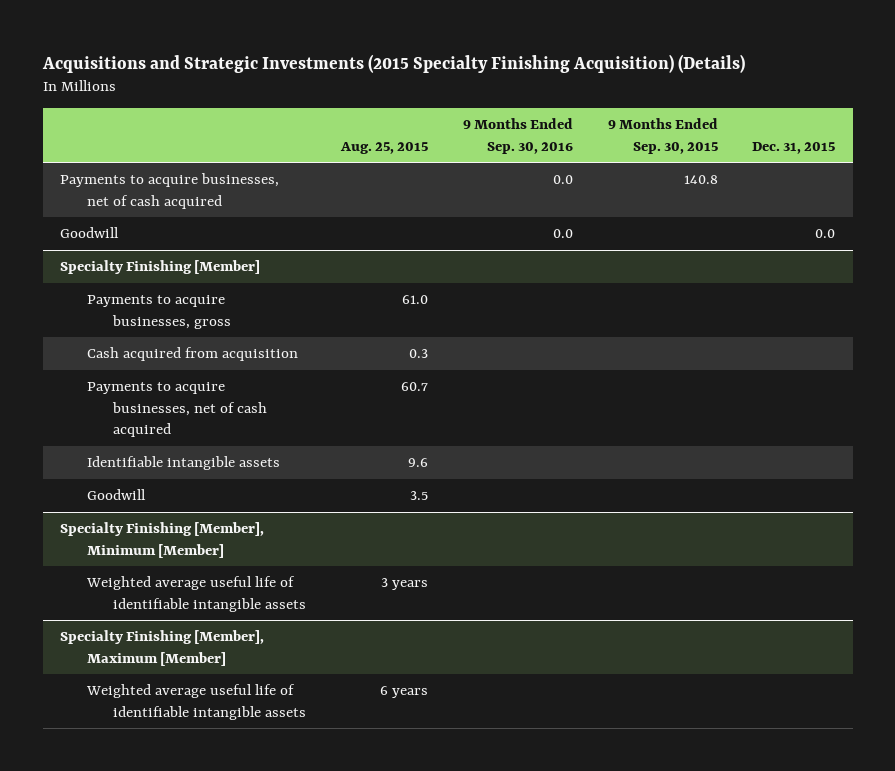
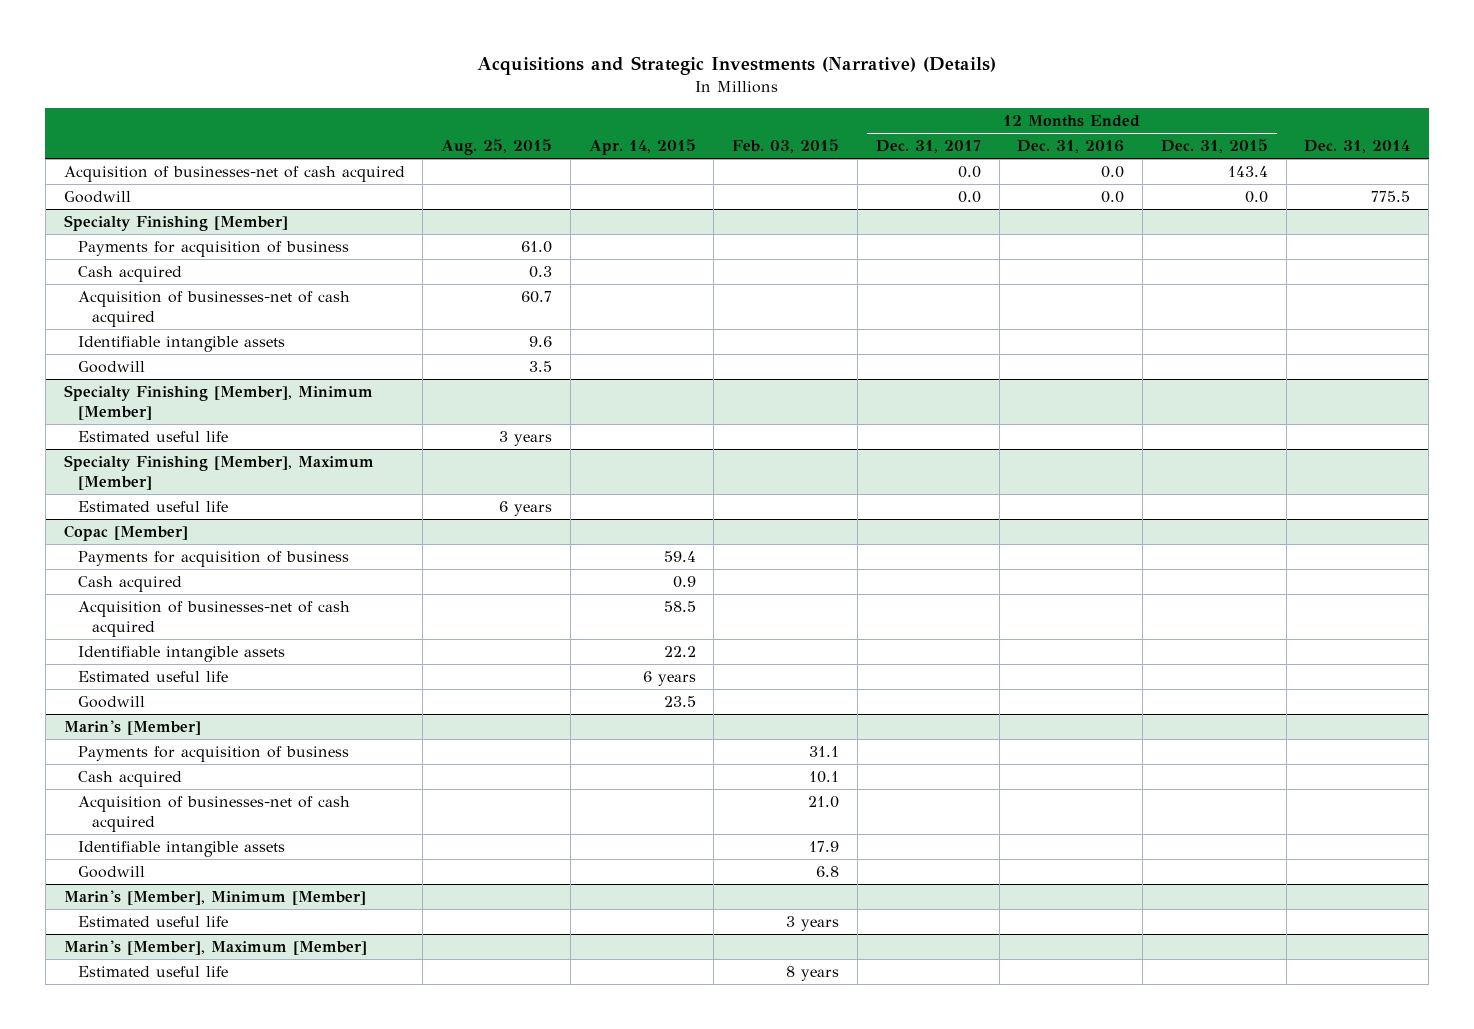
- Acquisitions and Strategic Investments (2015 Specialty Finishing Acquisition) (Details)
+ Acquisitions and Strategic Investments (Narrative) (Details)
- | Aug. 25, 2015 | 9 Months Ended Sep. 30, 2016 | 9 Months Ended Sep. 30, 2015 | Dec. 31, 2015
+ | Aug. 25, 2015 | Apr. 14, 2015 | Feb. 03, 2015 | 12 Months Ended Dec. 31, 2017 | 12 Months Ended Dec. 31, 2016 | 12 Months Ended Dec. 31, 2015 | Dec. 31, 2014
- Payments to acquire businesses, net of cash acquired | | 0.0 | 140.8 |
+ Acquisition of businesses-net of cash acquired | | | | 0.0 | 0.0 | 143.4 |
@ Specialty Finishing [Member]
- Payments to acquire businesses, gross | 61.0 | | |
- Cash acquired from acquisition | 0.3 | | |
- Payments to acquire businesses, net of cash acquired | 60.7 | | |
+ Payments for acquisition of business | 61.0 | | | | | |
+ Cash acquired | 0.3 | | | | | |
+ Acquisition of businesses-net of cash acquired | 60.7 | | | | | |
@ Specialty Finishing [Member], Minimum [Member]
- Weighted average useful life of identifiable intangible assets | 3 years | | |
+ Estimated useful life | 3 years | | | | | |
@ Specialty Finishing [Member], Maximum [Member]
- Weighted average useful life of identifiable intangible assets | 6 years | | |
+ Estimated useful life | 6 years | | | | | |
+ Copac [Member]
+ Payments for acquisition of business | | 59.4 | | | | |
+ Cash acquired | | 0.9 | | | | |
+ Acquisition of businesses-net of cash acquired | | 58.5 | | | | |
+ Identifiable intangible assets | | 22.2 | | | | |
+ Estimated useful life | | 6 years | | | | |
+ Goodwill | | 23.5 | | | | |
+ Marin's [Member]
+ Payments for acquisition of business | | | 31.1 | | | |
+ Cash acquired | | | 10.1 | | | |
+ Acquisition of businesses-net of cash acquired | | | 21.0 | | | |
+ Identifiable intangible assets | | | 17.9 | | | |
+ Goodwill | | | 6.8 | | | |
+ Marin's [Member], Minimum [Member]
+ Estimated useful life | | | 3 years | | | |
+ Marin's [Member], Maximum [Member]
+ Estimated useful life | | | 8 years | | | |

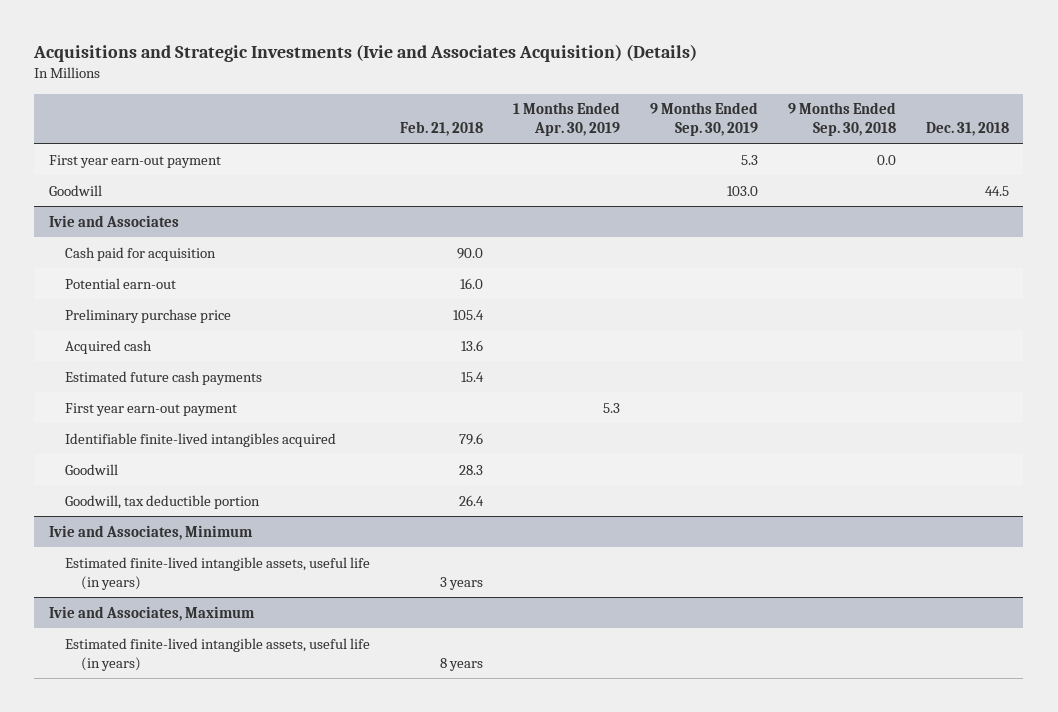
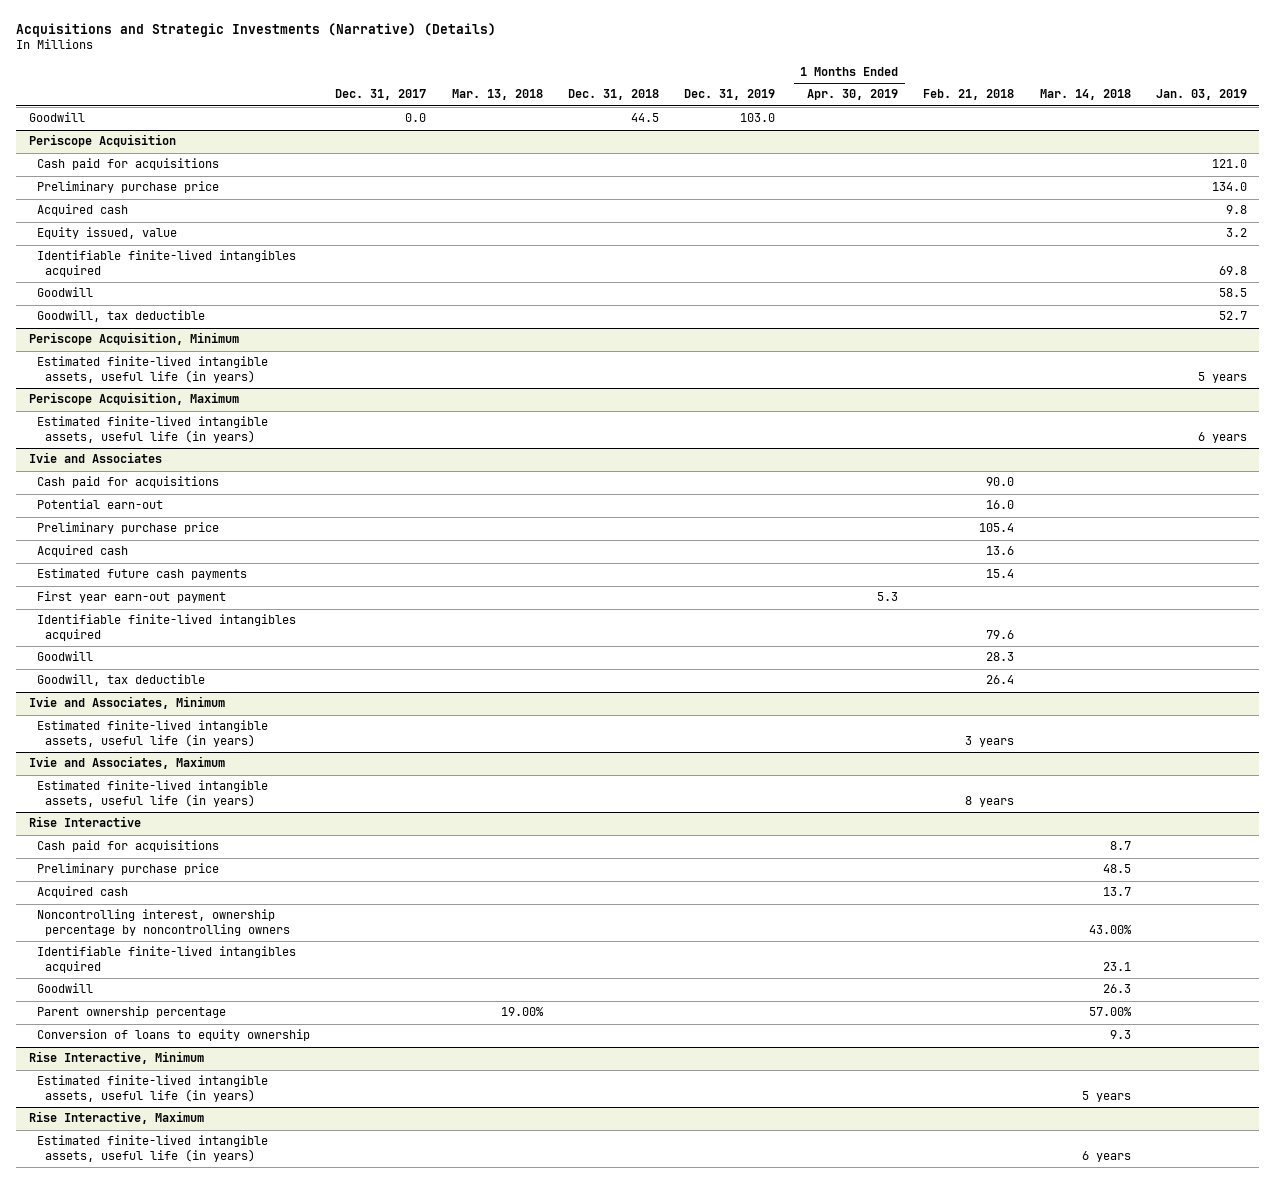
- Acquisitions and Strategic Investments (Ivie and Associates Acquisition) (Details)
+ Acquisitions and Strategic Investments (Narrative) (Details)
- | Feb. 21, 2018 | 1 Months Ended Apr. 30, 2019 | 9 Months Ended Sep. 30, 2019 | 9 Months Ended Sep. 30, 2018 | Dec. 31, 2018
+ | Dec. 31, 2017 | Mar. 13, 2018 | Dec. 31, 2018 | Dec. 31, 2019 | 1 Months Ended Apr. 30, 2019 | Feb. 21, 2018 | Mar. 14, 2018 | Jan. 03, 2019
- First year earn-out payment | | | 5.3 | 0.0 |
+ Periscope Acquisition
+ Cash paid for acquisitions | | | | | | | | 121.0
+ Preliminary purchase price | | | | | | | | 134.0
+ Acquired cash | | | | | | | | 9.8
+ Equity issued, value | | | | | | | | 3.2
+ Identifiable finite-lived intangibles acquired | | | | | | | | 69.8
+ Goodwill | | | | | | | | 58.5
+ Goodwill, tax deductible | | | | | | | | 52.7
+ Periscope Acquisition, Minimum
+ Estimated finite-lived intangible assets, useful life (in years) | | | | | | | | 5 years
+ Periscope Acquisition, Maximum
+ Estimated finite-lived intangible assets, useful life (in years) | | | | | | | | 6 years
@ Ivie and Associates
- Cash paid for acquisition | 90.0 | | | |
+ Cash paid for acquisitions | | | | | | 90.0 | |
- Goodwill, tax deductible portion | 26.4 | | | |
+ Goodwill, tax deductible | | | | | | 26.4 | |
+ Rise Interactive
+ Cash paid for acquisitions | | | | | | | 8.7 |
+ Preliminary purchase price | | | | | | | 48.5 |
+ Acquired cash | | | | | | | 13.7 |
+ Noncontrolling interest, ownership percentage by noncontrolling owners | | | | | | | 43.00% |
+ Identifiable finite-lived intangibles acquired | | | | | | | 23.1 |
+ Goodwill | | | | | | | 26.3 |
+ Parent ownership percentage | | 19.00% | | | | | 57.00% |
+ Conversion of loans to equity ownership | | | | | | | 9.3 |
+ Rise Interactive, Minimum
+ Estimated finite-lived intangible assets, useful life (in years) | | | | | | | 5 years |
+ Rise Interactive, Maximum
+ Estimated finite-lived intangible assets, useful life (in years) | | | | | | | 6 years |

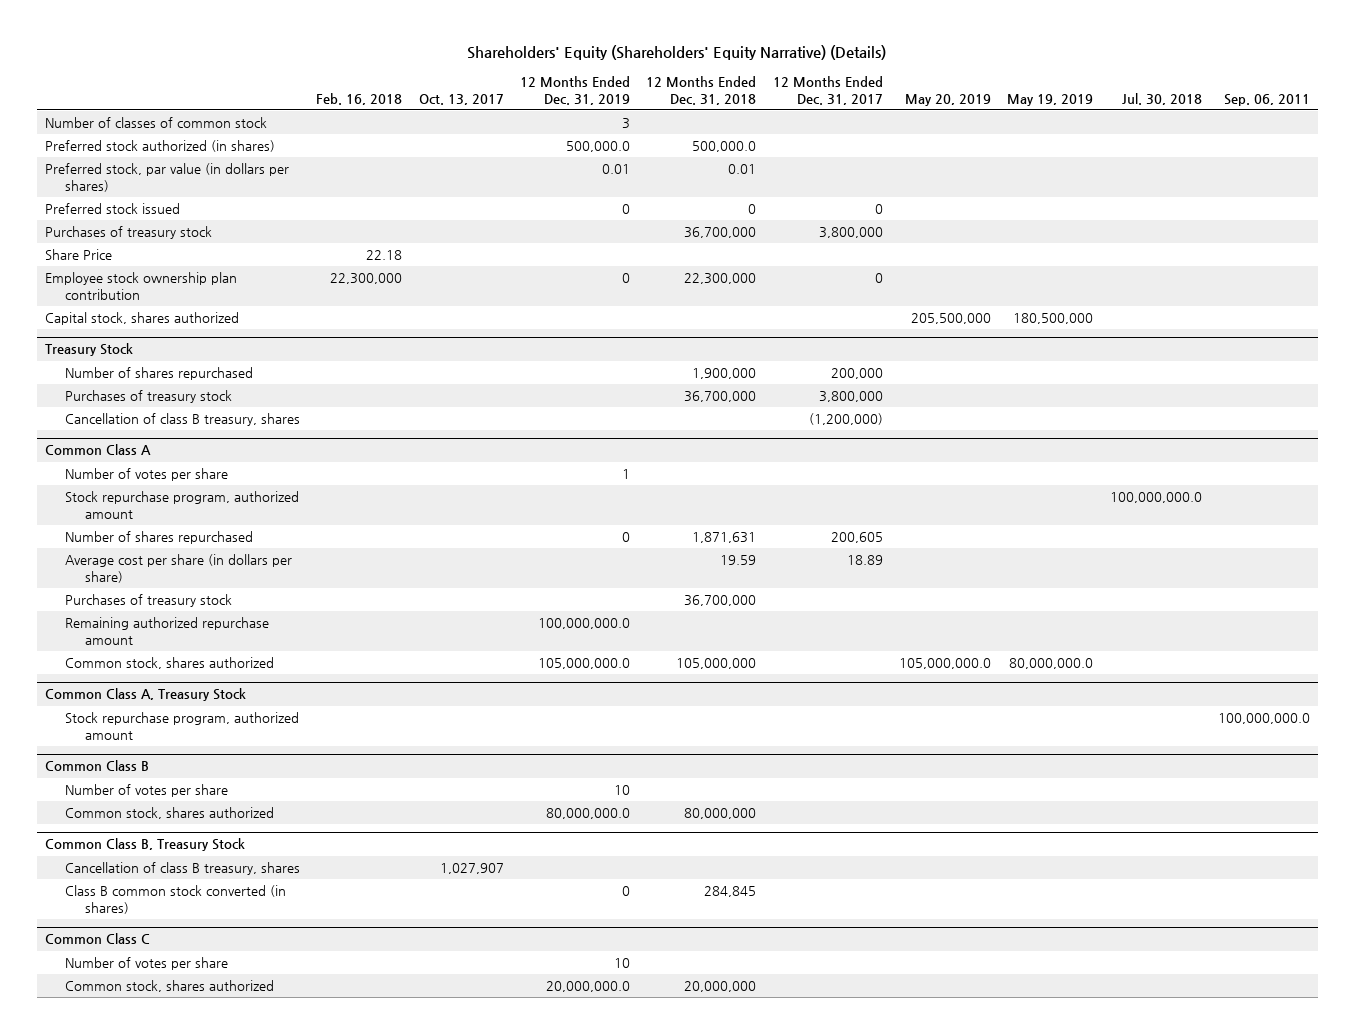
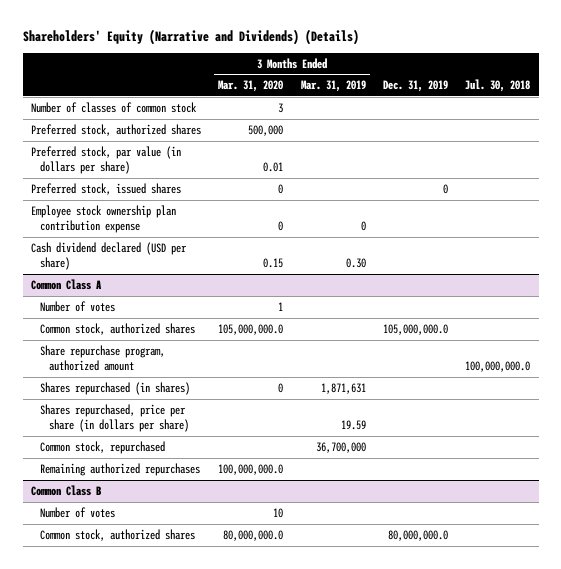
- Shareholders' Equity (Shareholders' Equity Narrative) (Details)
+ Shareholders' Equity (Narrative and Dividends) (Details)
- | Feb. 16, 2018 | Oct. 13, 2017 | 12 Months Ended Dec. 31, 2019 | 12 Months Ended Dec. 31, 2018 | 12 Months Ended Dec. 31, 2017 | May 20, 2019 | May 19, 2019 | Jul. 30, 2018 | Sep. 06, 2011
+ | 3 Months Ended Mar. 31, 2020 | 3 Months Ended Mar. 31, 2019 | Dec. 31, 2019 | Jul. 30, 2018
- Preferred stock authorized (in shares) | | | 500,000.0 | 500,000.0 | | | | |
- Preferred stock, par value (in dollars per shares) | | | 0.01 | 0.01 | | | | |
- Preferred stock issued | | | 0 | 0 | 0 | | | |
- Purchases of treasury stock | | | | 36,700,000 | 3,800,000 | | | |
- Share Price | 22.18 | | | | | | | |
- Employee stock ownership plan contribution | 22,300,000 | | 0 | 22,300,000 | 0 | | | |
- Capital stock, shares authorized | | | | | | 205,500,000 | 180,500,000 | |
- Treasury Stock
- Number of shares repurchased | | | | 1,900,000 | 200,000 | | | |
- Purchases of treasury stock | | | | 36,700,000 | 3,800,000 | | | |
- Cancellation of class B treasury, shares | | | | | (1,200,000) | | | |
+ Preferred stock, authorized shares | 500,000 | | |
+ Preferred stock, par value (in dollars per share) | 0.01 | | |
+ Preferred stock, issued shares | 0 | | 0 |
+ Employee stock ownership plan contribution expense | 0 | 0 | |
+ Cash dividend declared (USD per share) | 0.15 | 0.30 | |
@ Common Class A
- Number of votes per share | | | 1 | | | | | |
- Stock repurchase program, authorized amount | | | | | | | | 100,000,000.0 |
- Number of shares repurchased | | | 0 | 1,871,631 | 200,605 | | | |
- Average cost per share (in dollars per share) | | | | 19.59 | 18.89 | | | |
- Purchases of treasury stock | | | | 36,700,000 | | | | |
- Remaining authorized repurchase amount | | | 100,000,000.0 | | | | | |
- Common stock, shares authorized | | | 105,000,000.0 | 105,000,000 | | 105,000,000.0 | 80,000,000.0 | |
- Common Class A, Treasury Stock
- Stock repurchase program, authorized amount | | | | | | | | | 100,000,000.0
@ Common Class A
+ Number of votes | 1 | | |
+ Common stock, authorized shares | 105,000,000.0 | | 105,000,000.0 |
+ Share repurchase program, authorized amount | | | | 100,000,000.0
+ Shares repurchased (in shares) | 0 | 1,871,631 | |
+ Shares repurchased, price per share (in dollars per share) | | 19.59 | |
+ Common stock, repurchased | | 36,700,000 | |
+ Remaining authorized repurchases | 100,000,000.0 | | |
@ Common Class B
- Number of votes per share | | | 10 | | | | | |
- Common stock, shares authorized | | | 80,000,000.0 | 80,000,000 | | | | |
- Common Class B, Treasury Stock
- Cancellation of class B treasury, shares | | 1,027,907 | | | | | | |
- Class B common stock converted (in shares) | | | 0 | 284,845 | | | | |
- Common Class C
- Number of votes per share | | | 10 | | | | | |
- Common stock, shares authorized | | | 20,000,000.0 | 20,000,000 | | | | |
@ Common Class B
+ Number of votes | 10 | | |
+ Common stock, authorized shares | 80,000,000.0 | | 80,000,000.0 |

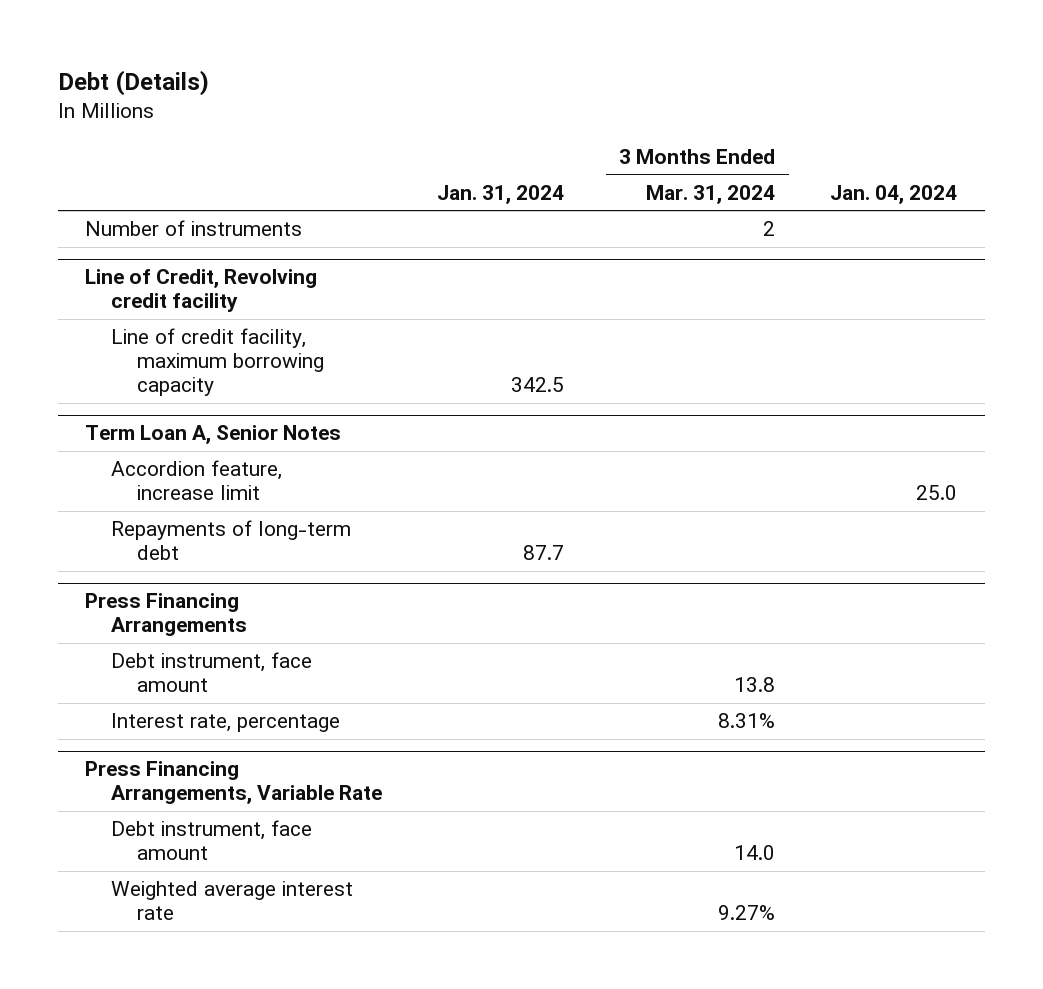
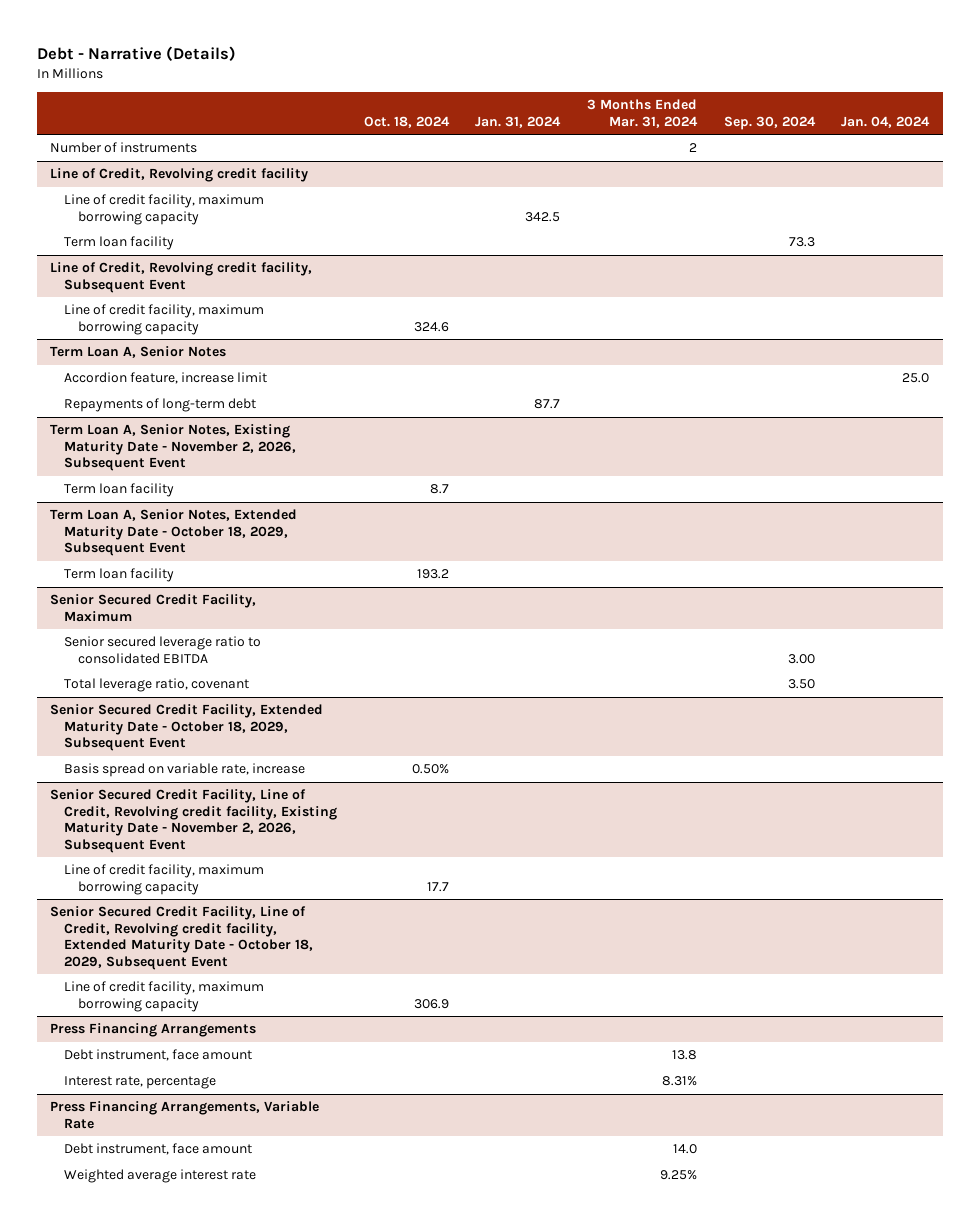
- Debt (Details)
+ Debt - Narrative (Details)
- | Jan. 31, 2024 | 3 Months Ended Mar. 31, 2024 | Jan. 04, 2024
+ | Oct. 18, 2024 | Jan. 31, 2024 | 3 Months Ended Mar. 31, 2024 | Sep. 30, 2024 | Jan. 04, 2024
@ Line of Credit, Revolving credit facility
+ Term loan facility | | | | 73.3 |
+ Line of Credit, Revolving credit facility, Subsequent Event
+ Line of credit facility, maximum borrowing capacity | 324.6 | | | |
+ Term Loan A, Senior Notes, Existing Maturity Date - November 2, 2026, Subsequent Event
+ Term loan facility | 8.7 | | | |
+ Term Loan A, Senior Notes, Extended Maturity Date - October 18, 2029, Subsequent Event
+ Term loan facility | 193.2 | | | |
+ Senior Secured Credit Facility, Maximum
+ Senior secured leverage ratio to consolidated EBITDA | | | | 3.00 |
+ Total leverage ratio, covenant | | | | 3.50 |
+ Senior Secured Credit Facility, Extended Maturity Date - October 18, 2029, Subsequent Event
+ Basis spread on variable rate, increase | 0.50% | | | |
+ Senior Secured Credit Facility, Line of Credit, Revolving credit facility, Existing Maturity Date - November 2, 2026, Subsequent Event
+ Line of credit facility, maximum borrowing capacity | 17.7 | | | |
+ Senior Secured Credit Facility, Line of Credit, Revolving credit facility, Extended Maturity Date - October 18, 2029, Subsequent Event
+ Line of credit facility, maximum borrowing capacity | 306.9 | | | |
@ Press Financing Arrangements, Variable Rate
- Weighted average interest rate | | 9.27% |
+ Weighted average interest rate | | | 9.25% | |

